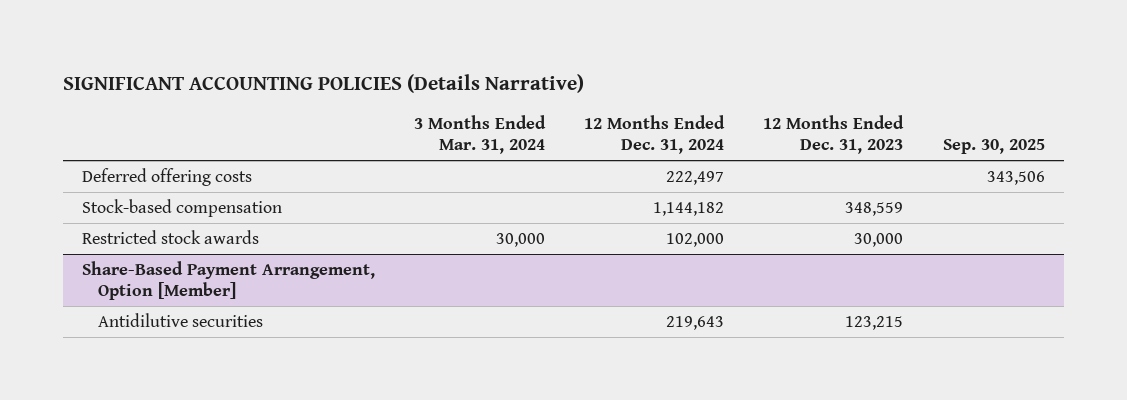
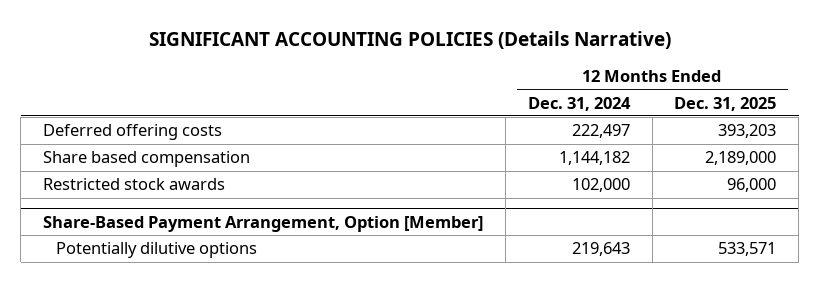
- | 3 Months Ended Mar. 31, 2024 | 12 Months Ended Dec. 31, 2024 | 12 Months Ended Dec. 31, 2023 | Sep. 30, 2025
+ | 12 Months Ended Dec. 31, 2024 | 12 Months Ended Dec. 31, 2025
- Stock-based compensation | | 1,144,182 | 348,559 |
+ Share based compensation | 1,144,182 | 2,189,000
@ Share-Based Payment Arrangement, Option [Member]
- Antidilutive securities | | 219,643 | 123,215 |
+ Potentially dilutive options | 219,643 | 533,571

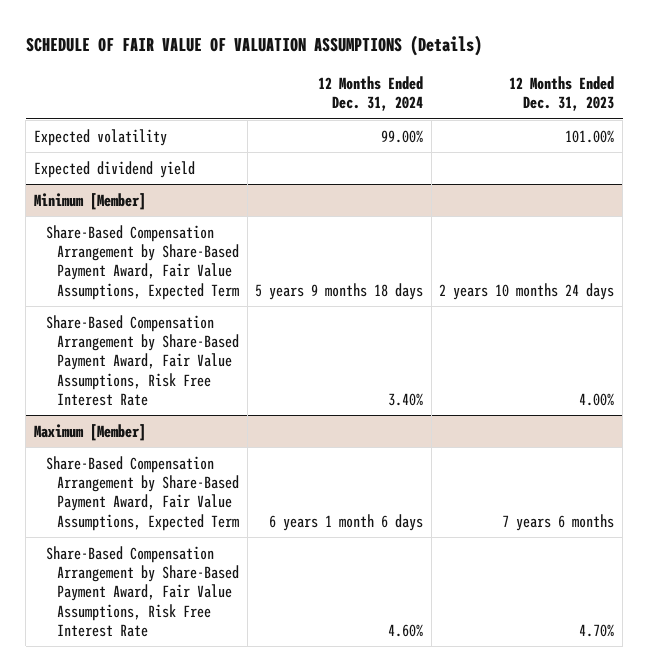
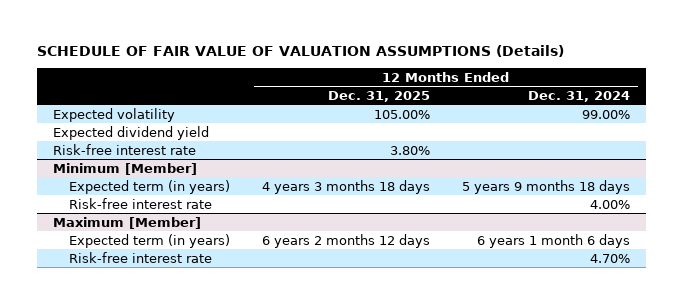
- | 12 Months Ended Dec. 31, 2024 | 12 Months Ended Dec. 31, 2023
+ | 12 Months Ended Dec. 31, 2025 | 12 Months Ended Dec. 31, 2024
+ Risk-free interest rate | 3.80% |
@ Minimum [Member]
- Share-Based Compensation Arrangement by Share-Based Payment Award, Fair Value Assumptions, Expected Term | 5 years 9 months 18 days | 2 years 10 months 24 days
- Share-Based Compensation Arrangement by Share-Based Payment Award, Fair Value Assumptions, Risk Free Interest Rate | 3.40% | 4.00%
+ Expected term (in years) | 4 years 3 months 18 days | 5 years 9 months 18 days
+ Risk-free interest rate | | 4.00%
@ Maximum [Member]
- Share-Based Compensation Arrangement by Share-Based Payment Award, Fair Value Assumptions, Expected Term | 6 years 1 month 6 days | 7 years 6 months
- Share-Based Compensation Arrangement by Share-Based Payment Award, Fair Value Assumptions, Risk Free Interest Rate | 4.60% | 4.70%
+ Expected term (in years) | 6 years 2 months 12 days | 6 years 1 month 6 days
+ Risk-free interest rate | | 4.70%

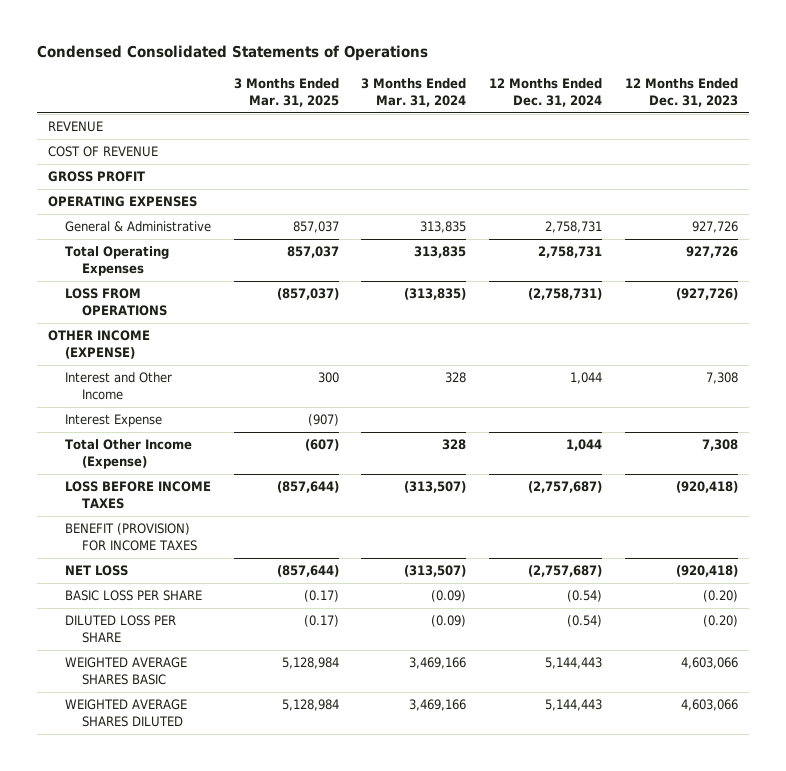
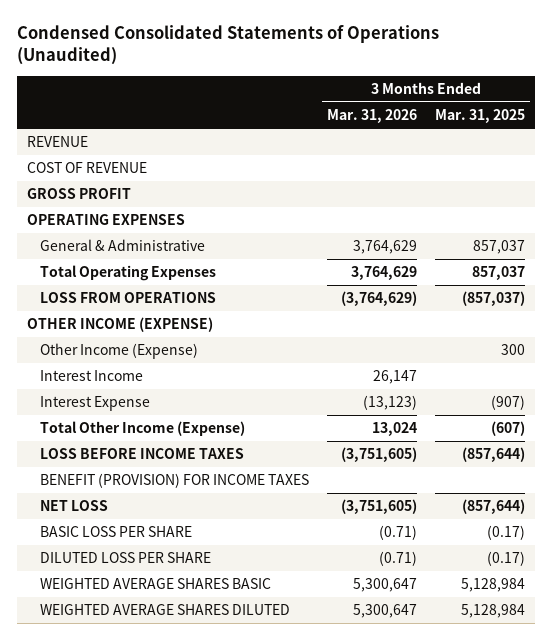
- Condensed Consolidated Statements of Operations
+ Condensed Consolidated Statements of Operations (Unaudited)
- | 3 Months Ended Mar. 31, 2025 | 3 Months Ended Mar. 31, 2024 | 12 Months Ended Dec. 31, 2024 | 12 Months Ended Dec. 31, 2023
+ | 3 Months Ended Mar. 31, 2026 | 3 Months Ended Mar. 31, 2025
- Interest and Other Income | 300 | 328 | 1,044 | 7,308
+ Other Income (Expense) | | 300
+ Interest Income | 26,147 |

